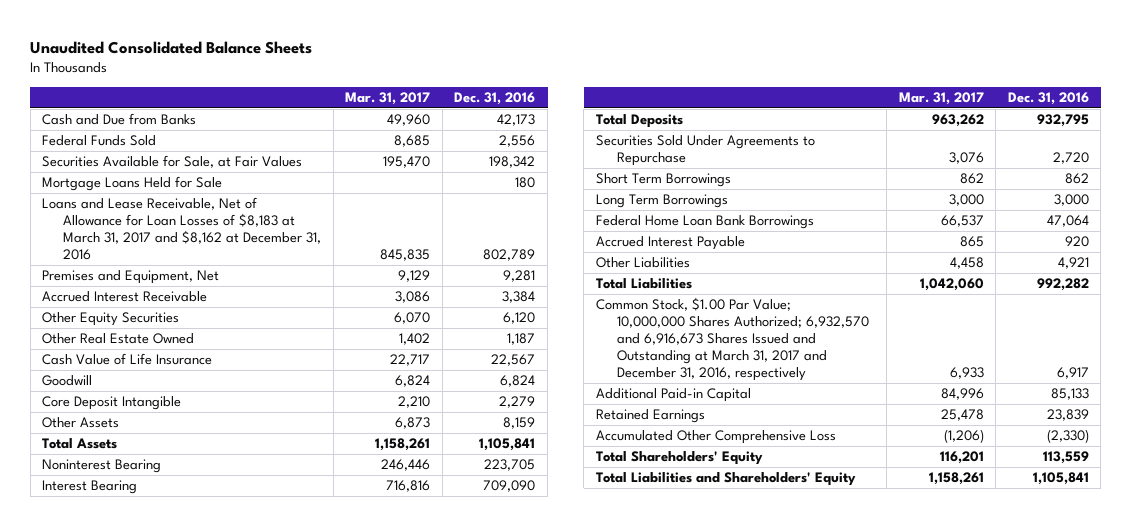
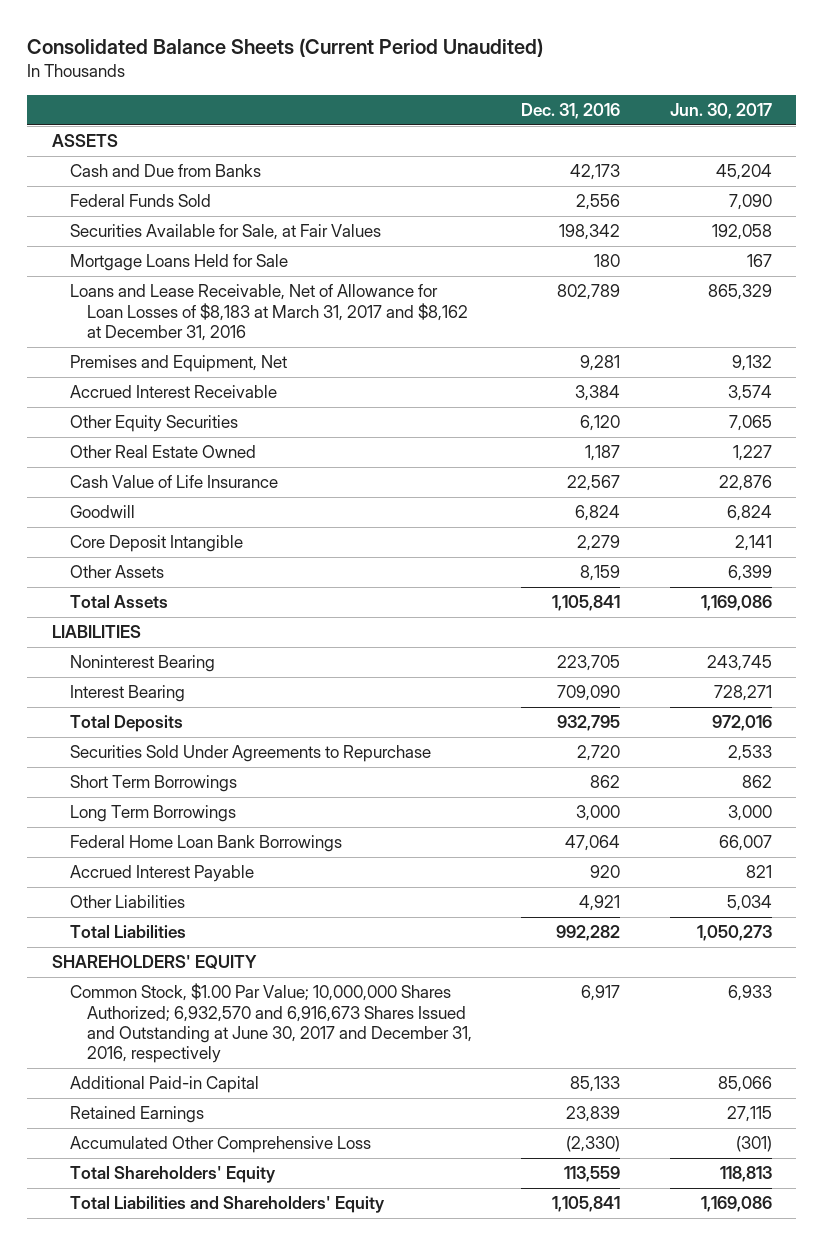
- Unaudited Consolidated Balance Sheets
+ Consolidated Balance Sheets (Current Period Unaudited)
- | Mar. 31, 2017 | Dec. 31, 2016
+ | Dec. 31, 2016 | Jun. 30, 2017
+ ASSETS
+ LIABILITIES
- Common Stock, $1.00 Par Value; 10,000,000 Shares Authorized; 6,932,570 and 6,916,673 Shares Issued and Outstanding at March 31, 2017 and December 31, 2016, respectively | 6,933 | 6,917
+ SHAREHOLDERS' EQUITY
+ Common Stock, $1.00 Par Value; 10,000,000 Shares Authorized; 6,932,570 and 6,916,673 Shares Issued and Outstanding at June 30, 2017 and December 31, 2016, respectively | 6,917 | 6,933

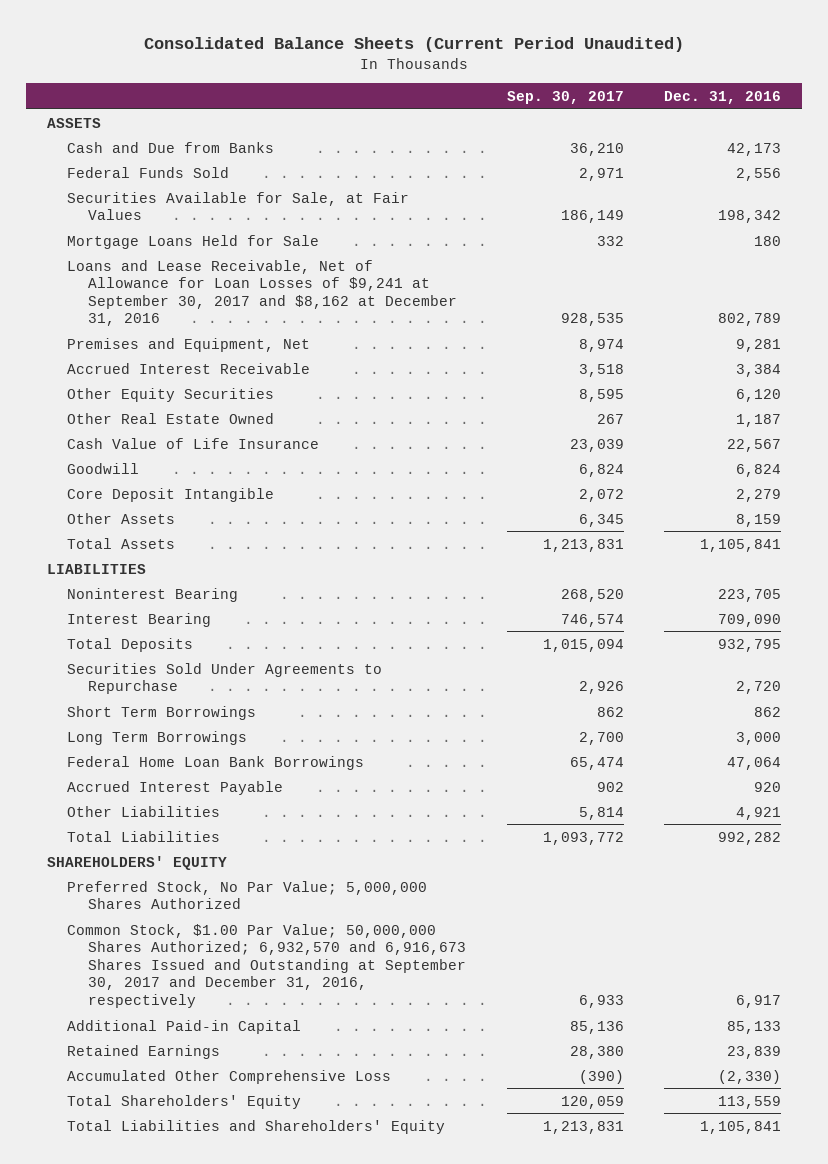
- | Dec. 31, 2016 | Jun. 30, 2017
+ | Sep. 30, 2017 | Dec. 31, 2016
- Loans and Lease Receivable, Net of Allowance for Loan Losses of $8,183 at March 31, 2017 and $8,162 at December 31, 2016 | 802,789 | 865,329
+ Loans and Lease Receivable, Net of Allowance for Loan Losses of $9,241 at September 30, 2017 and $8,162 at December 31, 2016 | 928,535 | 802,789
- Common Stock, $1.00 Par Value; 10,000,000 Shares Authorized; 6,932,570 and 6,916,673 Shares Issued and Outstanding at June 30, 2017 and December 31, 2016, respectively | 6,917 | 6,933
+ Preferred Stock, No Par Value; 5,000,000 Shares Authorized
+ Common Stock, $1.00 Par Value; 50,000,000 Shares Authorized; 6,932,570 and 6,916,673 Shares Issued and Outstanding at September 30, 2017 and December 31, 2016, respectively | 6,933 | 6,917

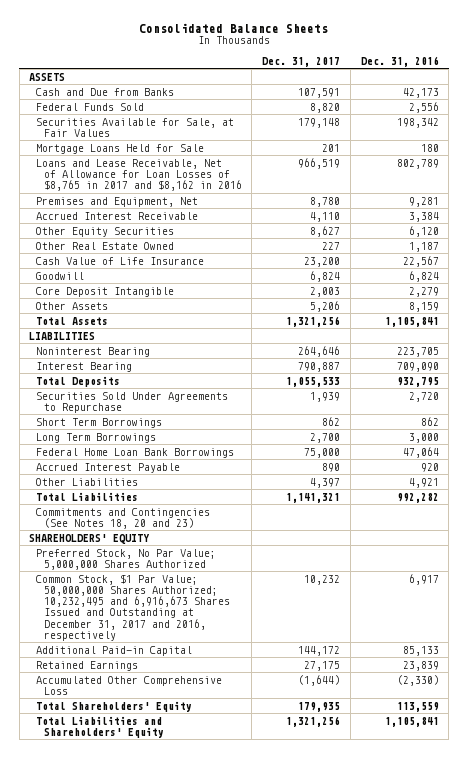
- Consolidated Balance Sheets (Current Period Unaudited)
+ Consolidated Balance Sheets
- | Sep. 30, 2017 | Dec. 31, 2016
+ | Dec. 31, 2017 | Dec. 31, 2016
- Loans and Lease Receivable, Net of Allowance for Loan Losses of $9,241 at September 30, 2017 and $8,162 at December 31, 2016 | 928,535 | 802,789
+ Loans and Lease Receivable, Net of Allowance for Loan Losses of $8,765 in 2017 and $8,162 in 2016 | 966,519 | 802,789
+ Commitments and Contingencies (See Notes 18, 20 and 23)
- Common Stock, $1.00 Par Value; 50,000,000 Shares Authorized; 6,932,570 and 6,916,673 Shares Issued and Outstanding at September 30, 2017 and December 31, 2016, respectively | 6,933 | 6,917
+ Common Stock, $1 Par Value; 50,000,000 Shares Authorized; 10,232,495 and 6,916,673 Shares Issued and Outstanding at December 31, 2017 and 2016, respectively | 10,232 | 6,917

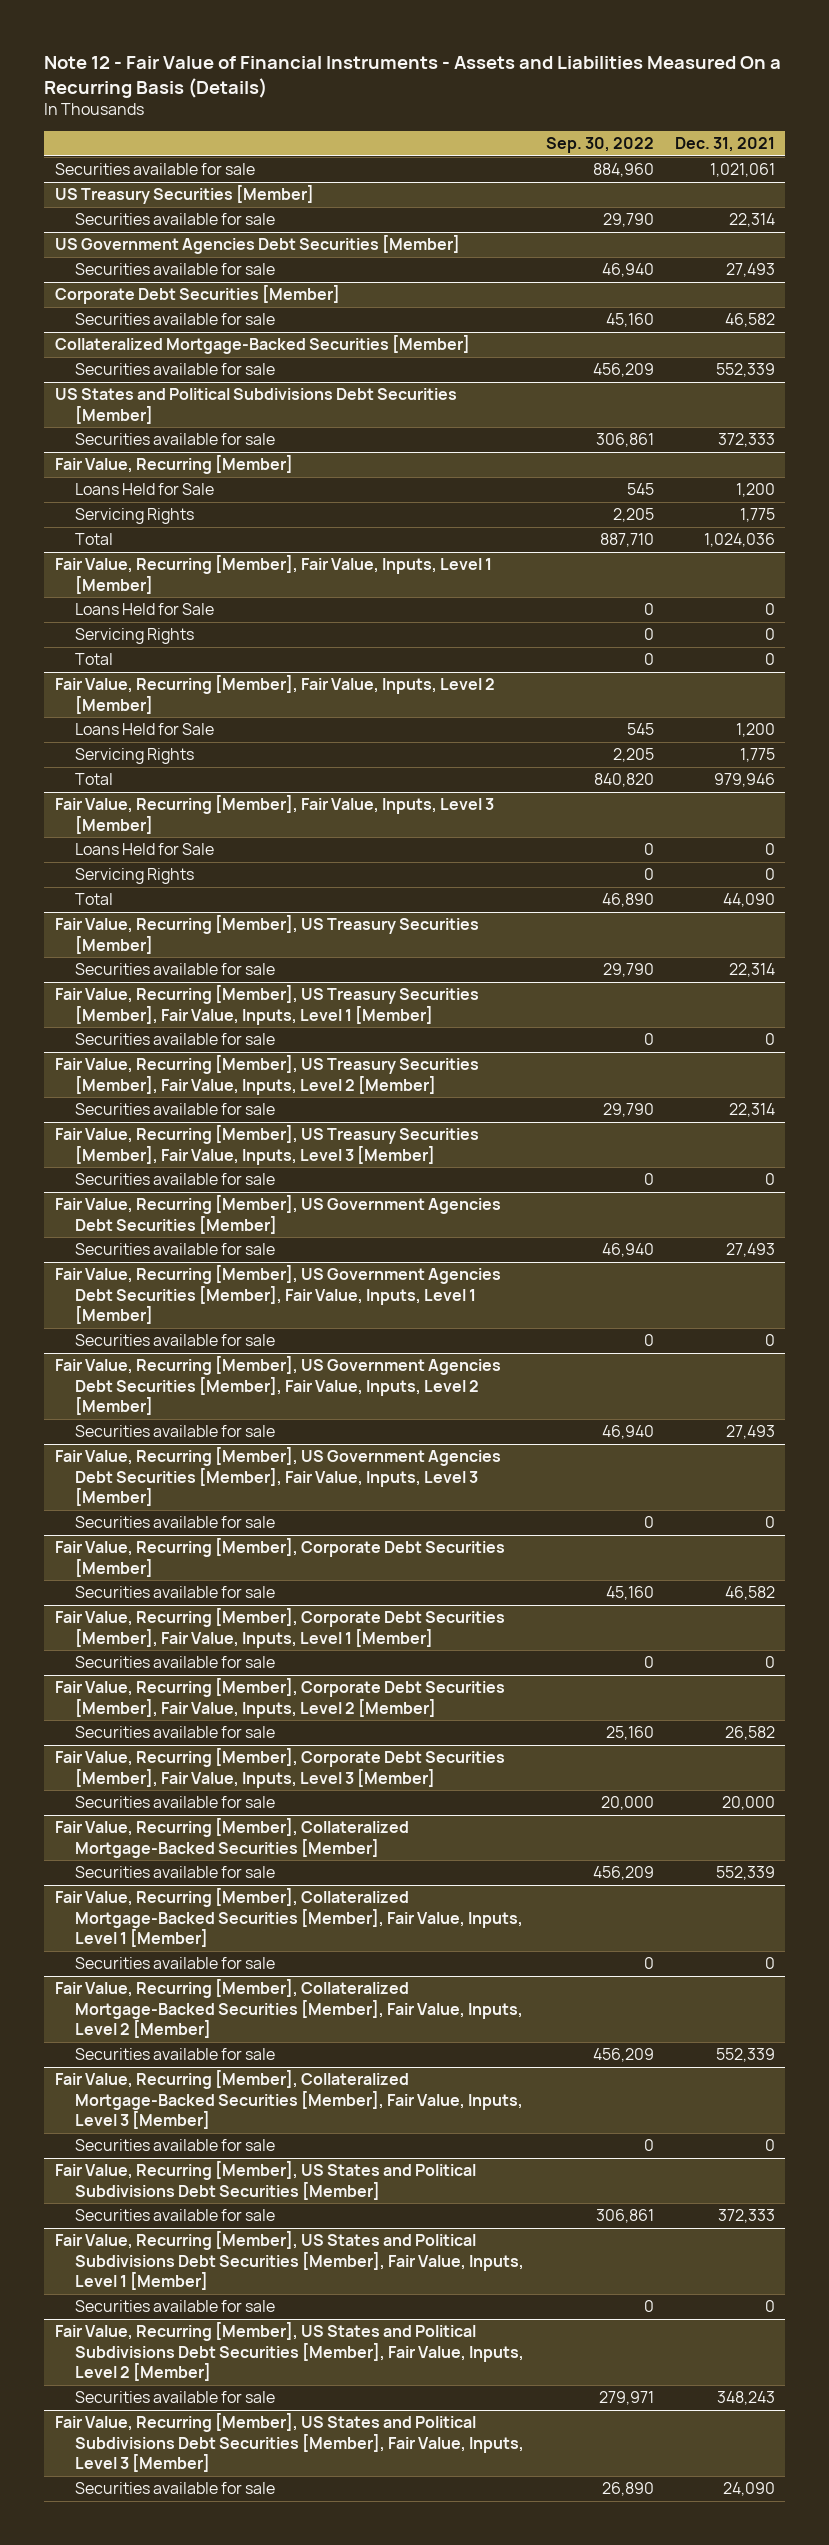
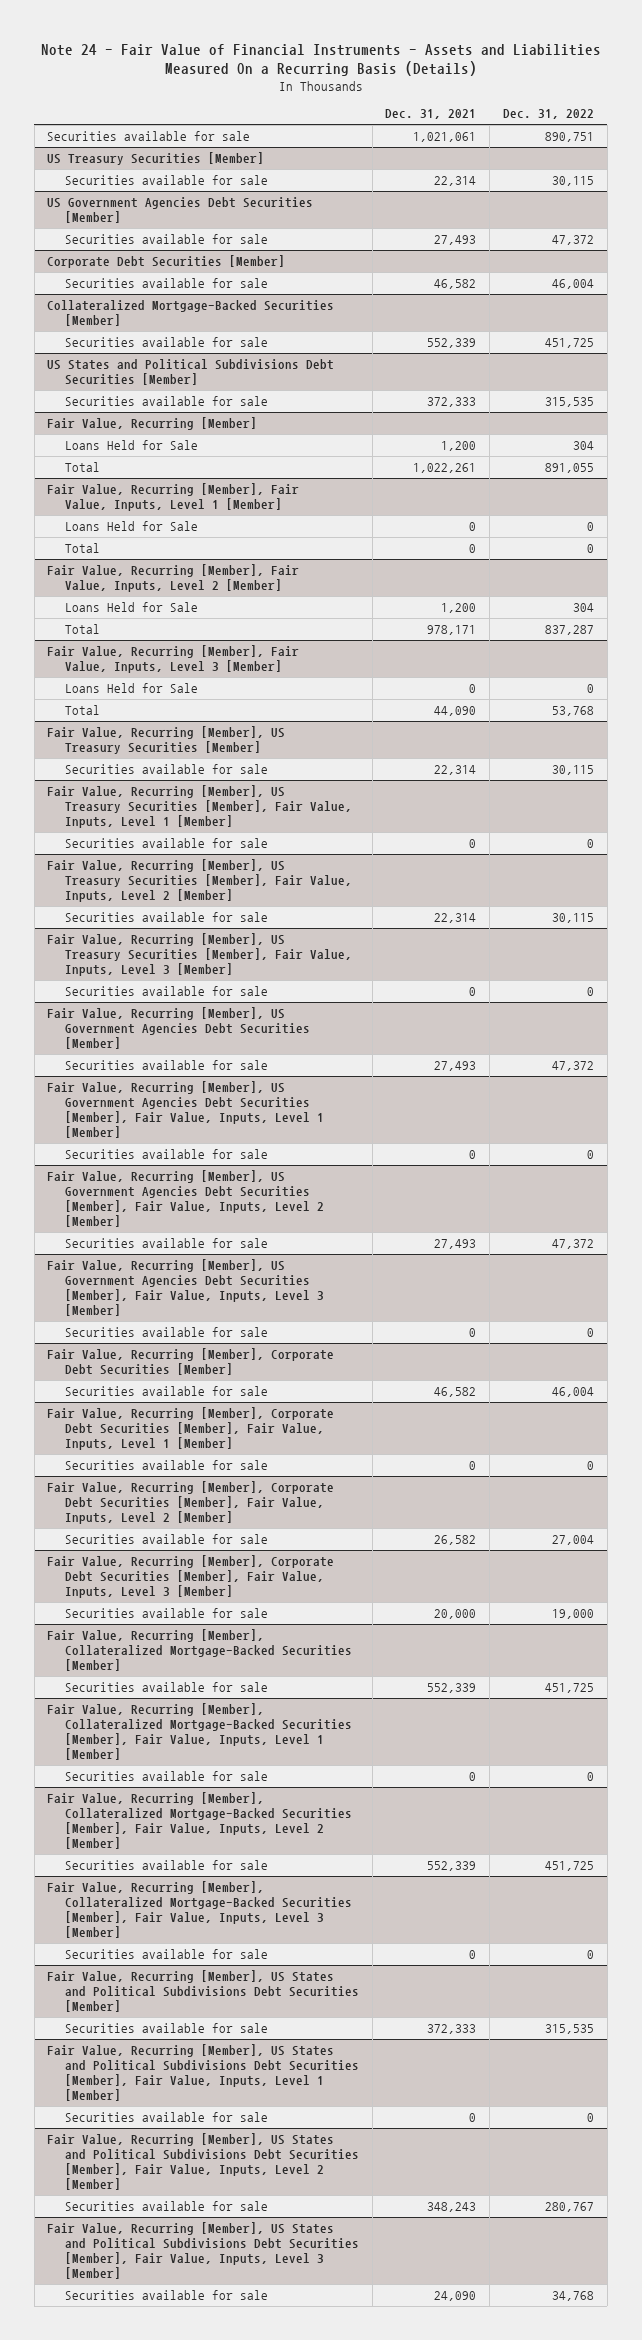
- Note 12 - Fair Value of Financial Instruments - Assets and Liabilities Measured On a Recurring Basis (Details)
+ Note 24 - Fair Value of Financial Instruments - Assets and Liabilities Measured On a Recurring Basis (Details)
- | Sep. 30, 2022 | Dec. 31, 2021
+ | Dec. 31, 2021 | Dec. 31, 2022
@ Fair Value, Recurring [Member]
- Servicing Rights | 2,205 | 1,775
- Total | 887,710 | 1,024,036
+ Total | 1,022,261 | 891,055
@ Fair Value, Recurring [Member], Fair Value, Inputs, Level 1 [Member]
- Servicing Rights | 0 | 0
@ Fair Value, Recurring [Member], Fair Value, Inputs, Level 2 [Member]
- Servicing Rights | 2,205 | 1,775
- Total | 840,820 | 979,946
+ Total | 978,171 | 837,287
@ Fair Value, Recurring [Member], Fair Value, Inputs, Level 3 [Member]
- Servicing Rights | 0 | 0

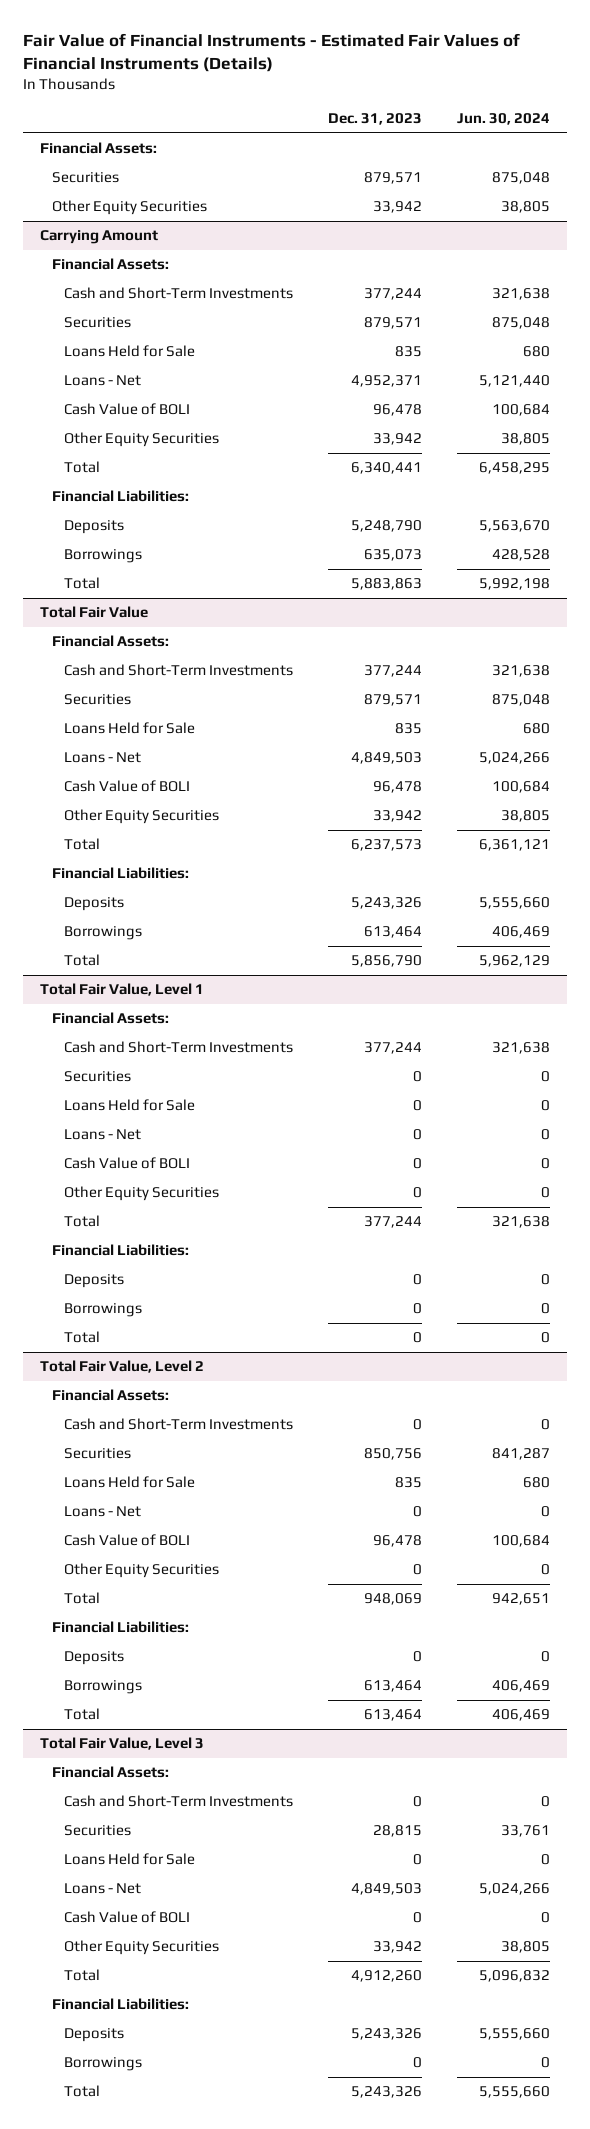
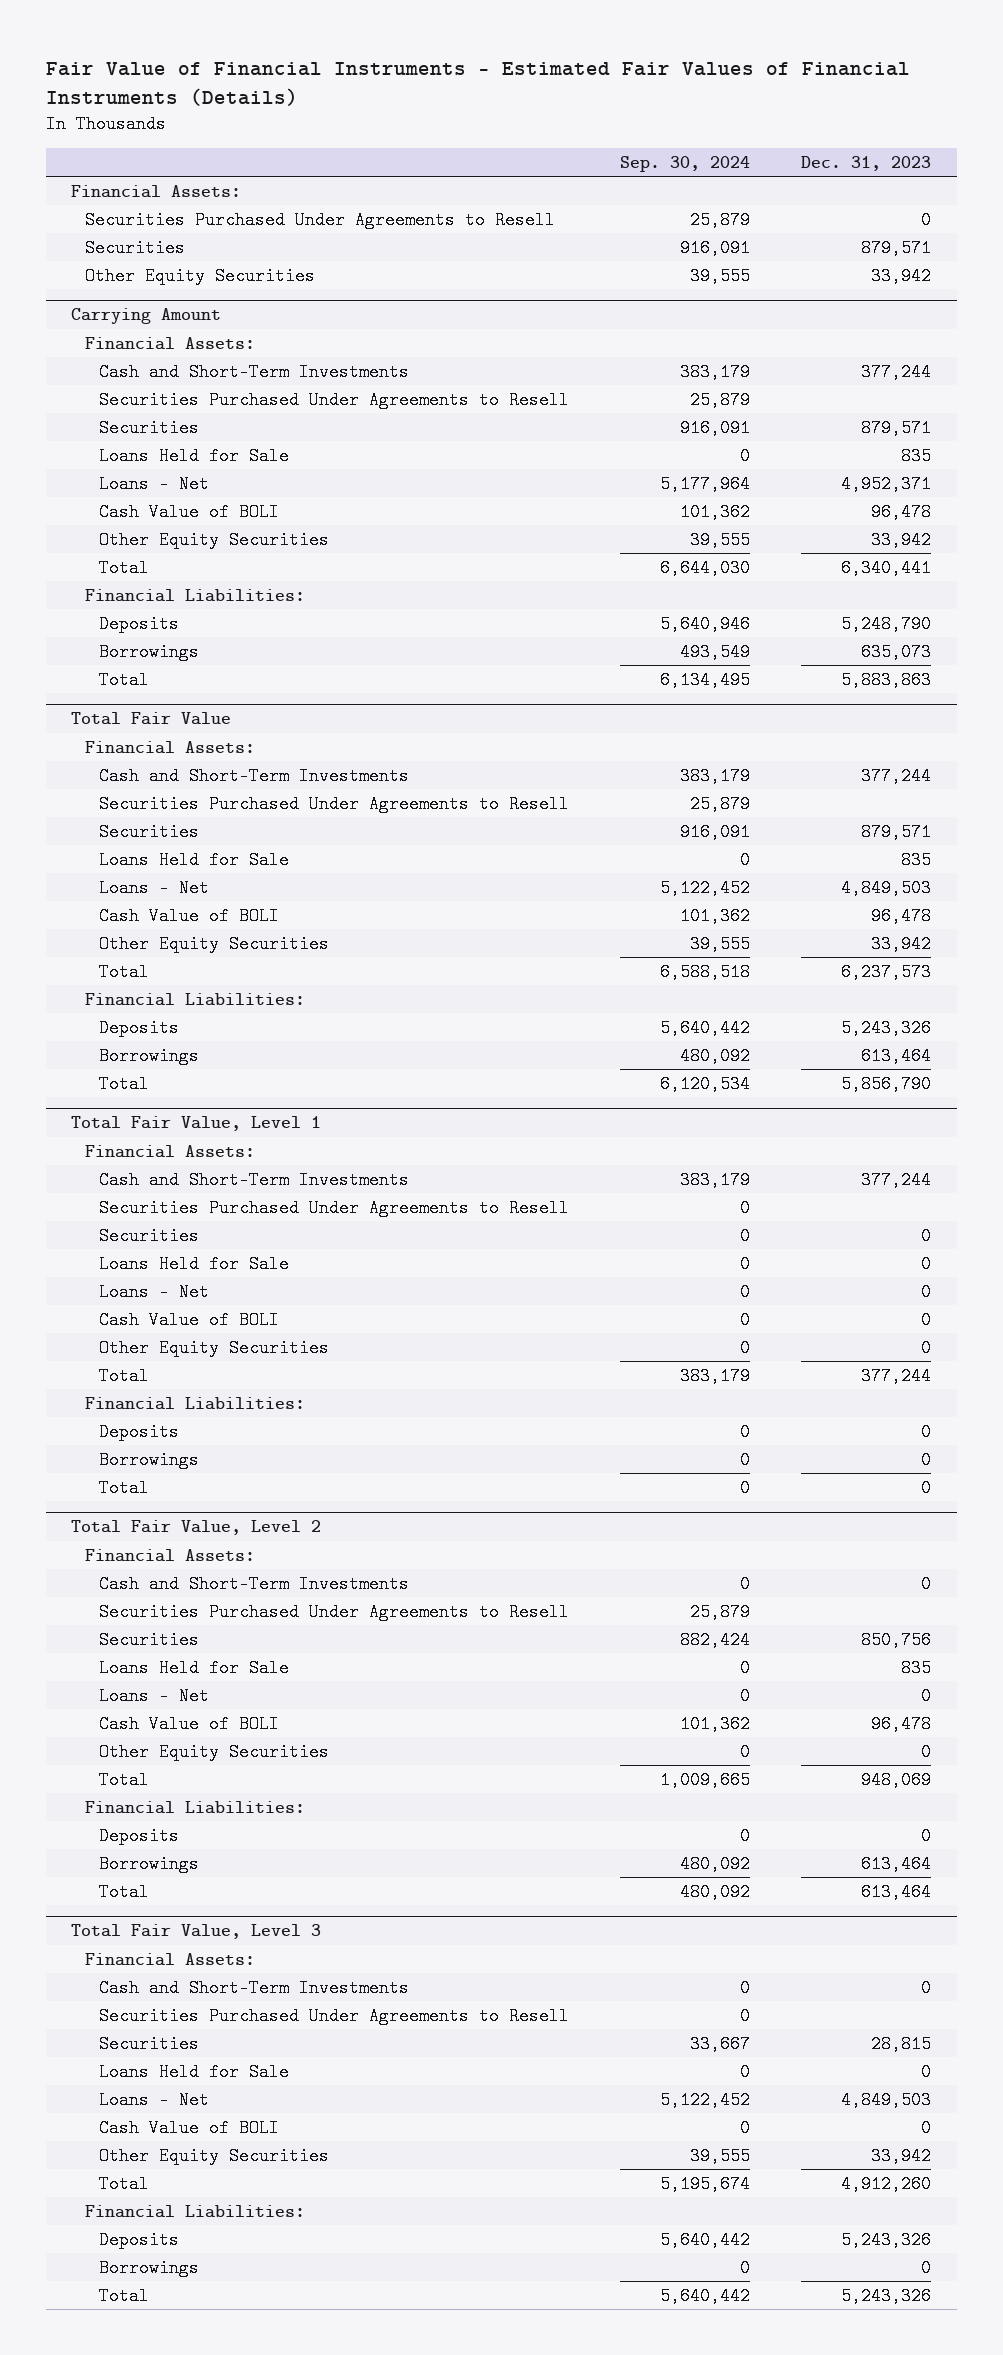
- | Dec. 31, 2023 | Jun. 30, 2024
+ | Sep. 30, 2024 | Dec. 31, 2023
+ Securities Purchased Under Agreements to Resell | 25,879 | 0
@ Carrying Amount
+ Securities Purchased Under Agreements to Resell | 25,879 |
@ Total Fair Value
+ Securities Purchased Under Agreements to Resell | 25,879 |
@ Total Fair Value, Level 1
+ Securities Purchased Under Agreements to Resell | 0 |
@ Total Fair Value, Level 2
+ Securities Purchased Under Agreements to Resell | 25,879 |
@ Total Fair Value, Level 3
+ Securities Purchased Under Agreements to Resell | 0 |

